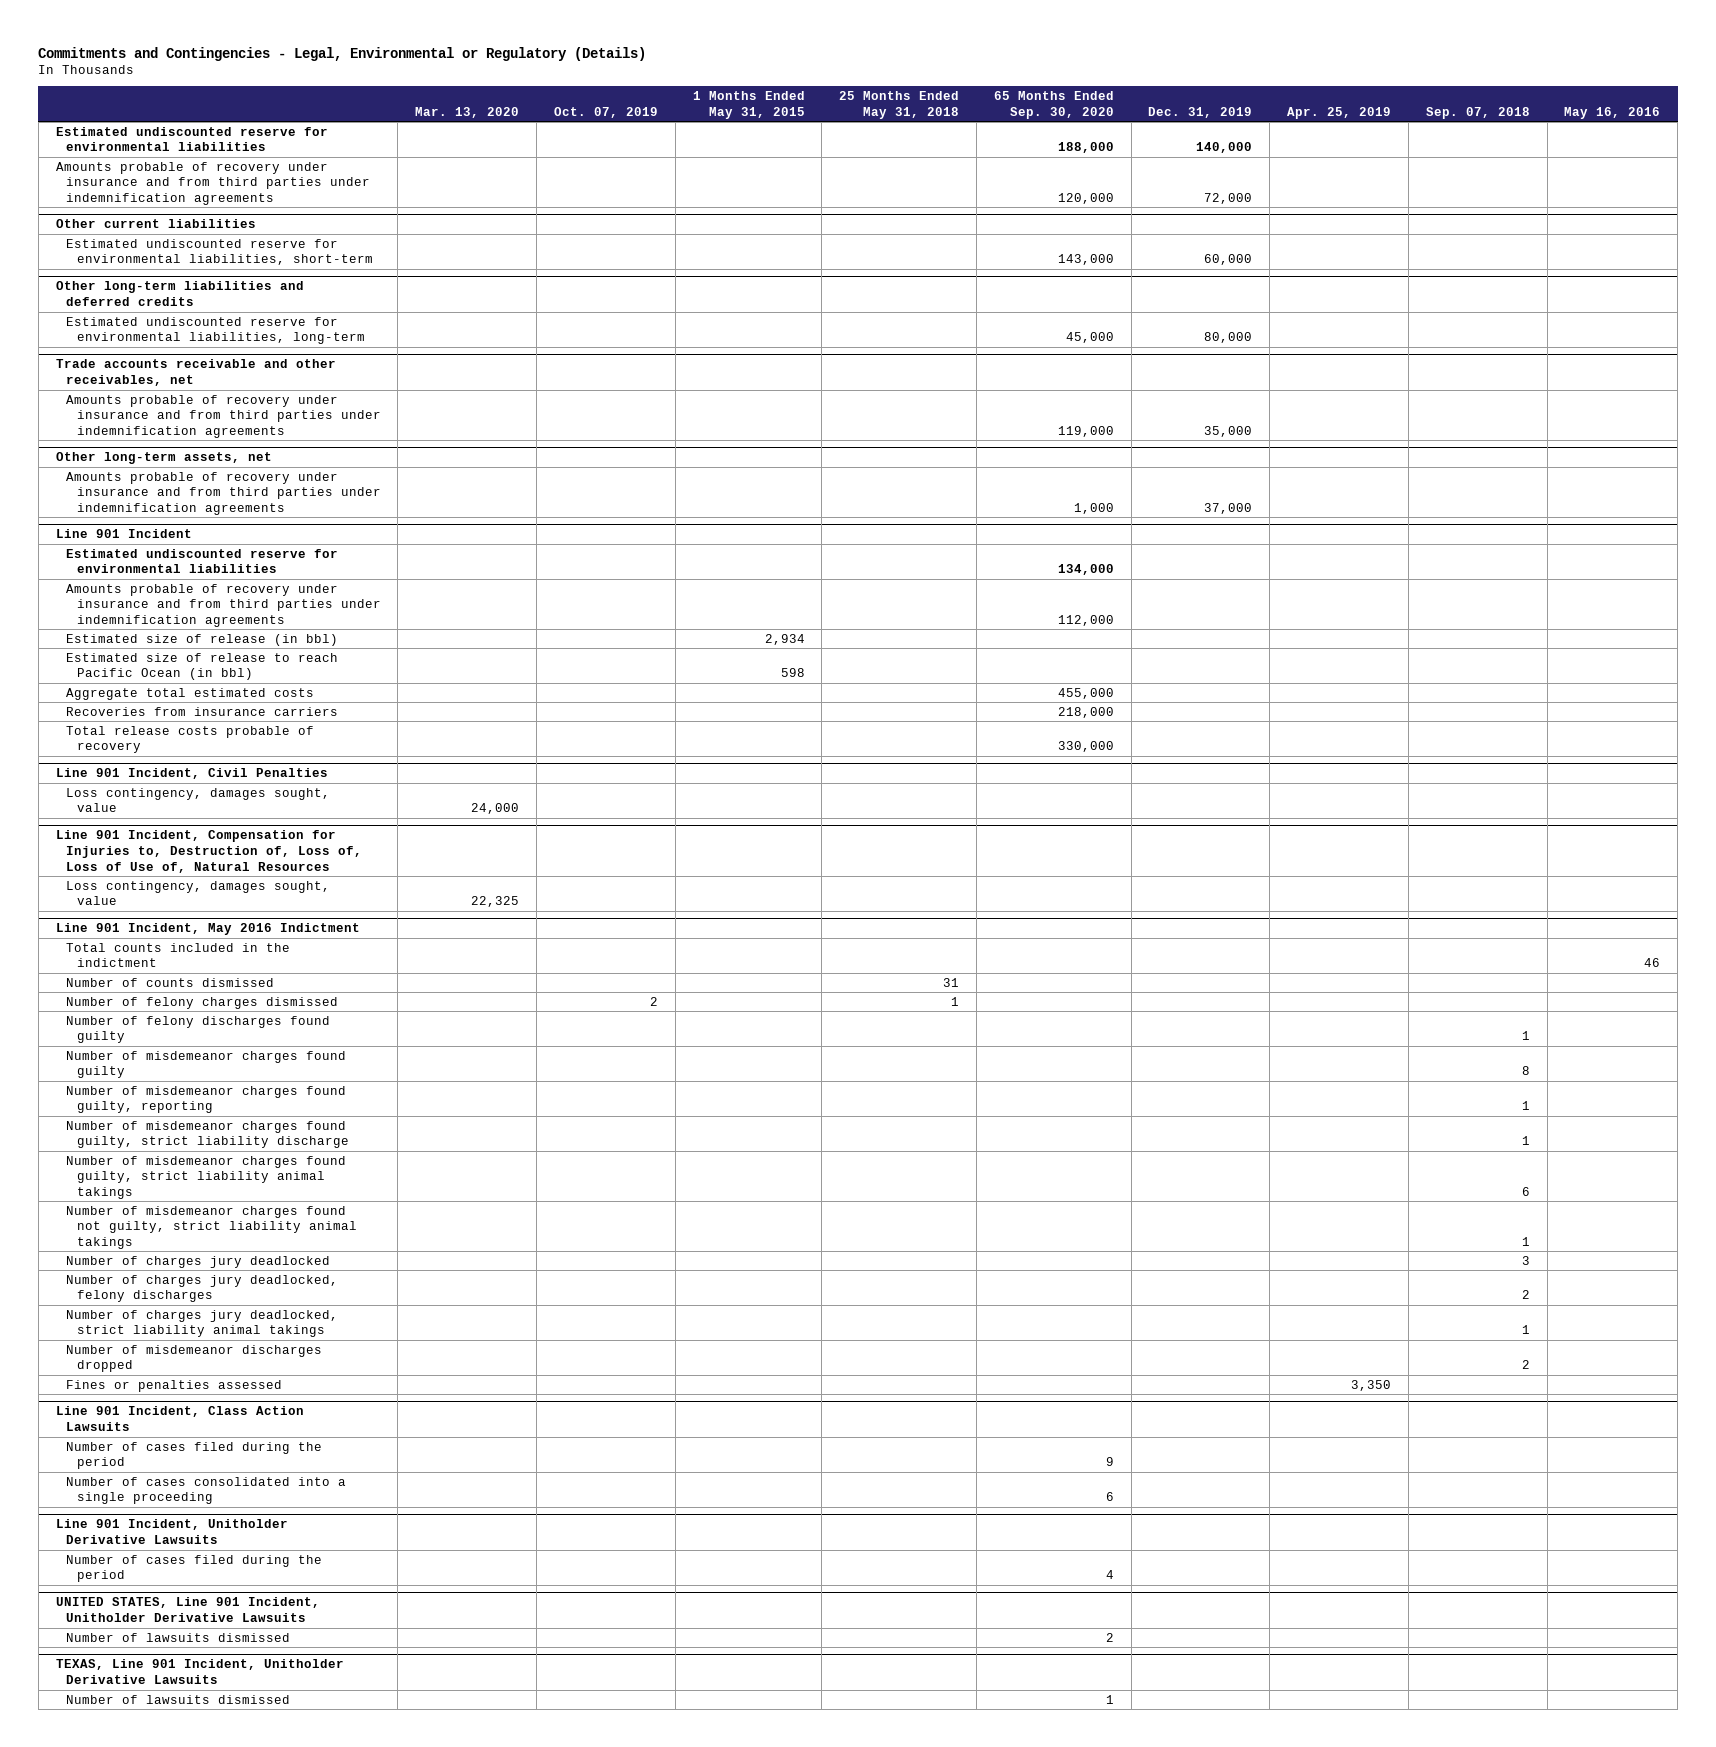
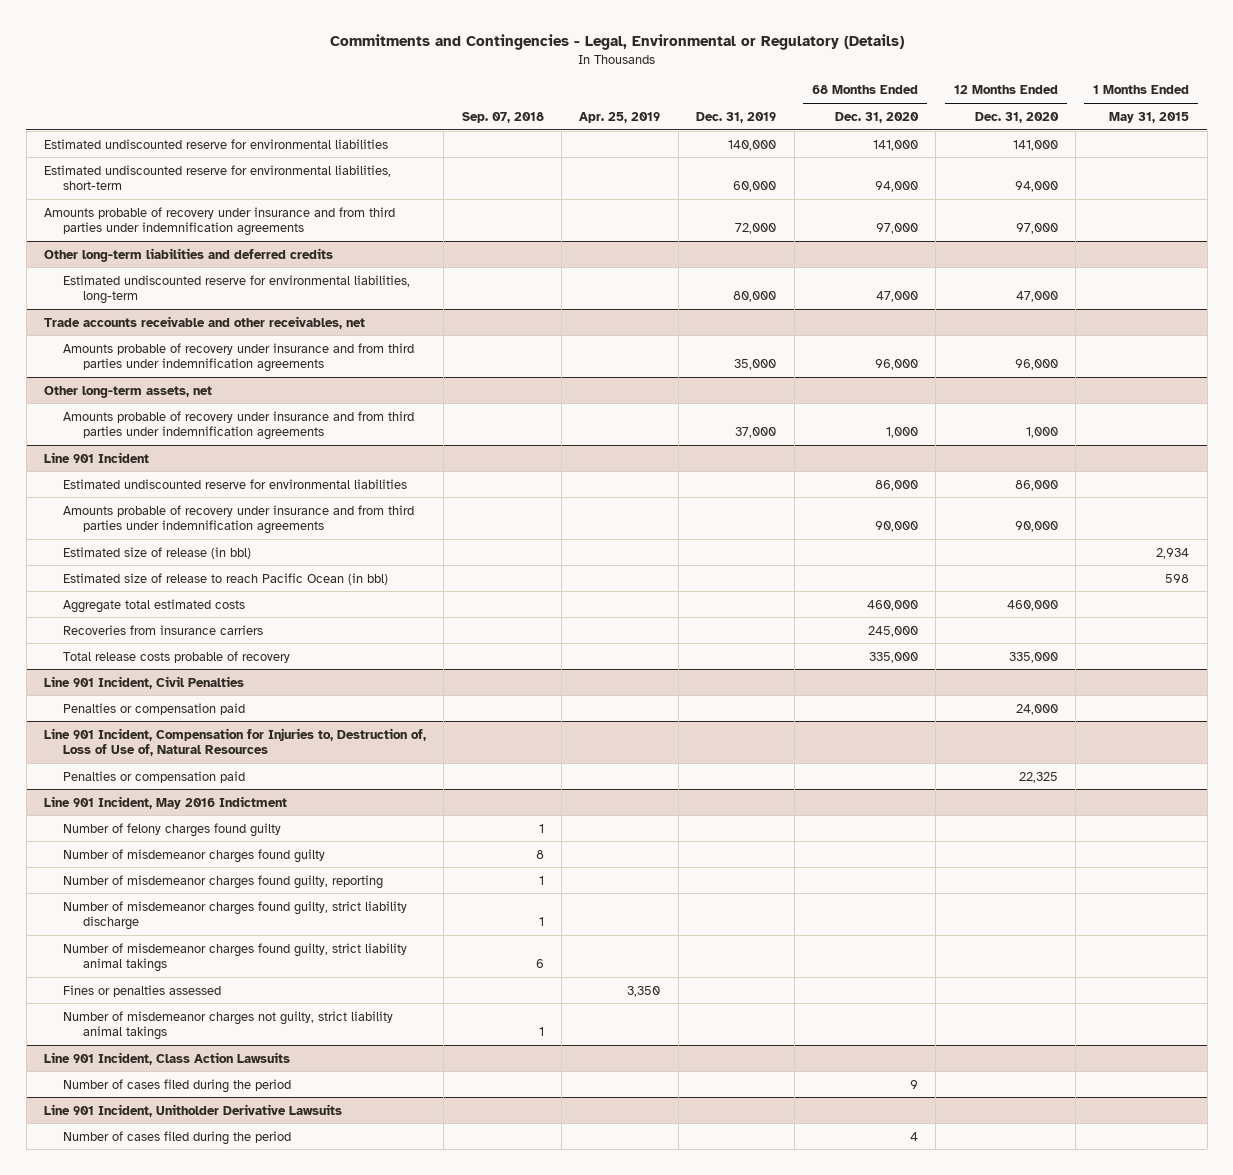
- | Mar. 13, 2020 | Oct. 07, 2019 | 1 Months Ended May 31, 2015 | 25 Months Ended May 31, 2018 | 65 Months Ended Sep. 30, 2020 | Dec. 31, 2019 | Apr. 25, 2019 | Sep. 07, 2018 | May 16, 2016
+ | Sep. 07, 2018 | Apr. 25, 2019 | Dec. 31, 2019 | 68 Months Ended Dec. 31, 2020 | 12 Months Ended Dec. 31, 2020 | 1 Months Ended May 31, 2015
+ Estimated undiscounted reserve for environmental liabilities, short-term | | | 60,000 | 94,000 | 94,000 |
- Other current liabilities
- Estimated undiscounted reserve for environmental liabilities, short-term | | | | | 143,000 | 60,000 | | |
@ Line 901 Incident, Civil Penalties
- Loss contingency, damages sought, value | 24,000 | | | | | | | |
- Line 901 Incident, Compensation for Injuries to, Destruction of, Loss of, Loss of Use of, Natural Resources
- Loss contingency, damages sought, value | 22,325 | | | | | | | |
@ Line 901 Incident, Civil Penalties
+ Penalties or compensation paid | | | | | 24,000 |
+ Line 901 Incident, Compensation for Injuries to, Destruction of, Loss of Use of, Natural Resources
+ Penalties or compensation paid | | | | | 22,325 |
@ Line 901 Incident, May 2016 Indictment
- Total counts included in the indictment | | | | | | | | | 46
- Number of counts dismissed | | | | 31 | | | | |
- Number of felony charges dismissed | | 2 | | 1 | | | | |
- Number of felony discharges found guilty | | | | | | | | 1 |
+ Number of felony charges found guilty | 1 | | | | |
- Number of misdemeanor charges found not guilty, strict liability animal takings | | | | | | | | 1 |
- Number of charges jury deadlocked | | | | | | | | 3 |
- Number of charges jury deadlocked, felony discharges | | | | | | | | 2 |
- Number of charges jury deadlocked, strict liability animal takings | | | | | | | | 1 |
- Number of misdemeanor discharges dropped | | | | | | | | 2 |
+ Number of misdemeanor charges not guilty, strict liability animal takings | 1 | | | | |
@ Line 901 Incident, Class Action Lawsuits
- Number of cases consolidated into a single proceeding | | | | | 6 | | | |
- UNITED STATES, Line 901 Incident, Unitholder Derivative Lawsuits
- Number of lawsuits dismissed | | | | | 2 | | | |
- TEXAS, Line 901 Incident, Unitholder Derivative Lawsuits
- Number of lawsuits dismissed | | | | | 1 | | | |

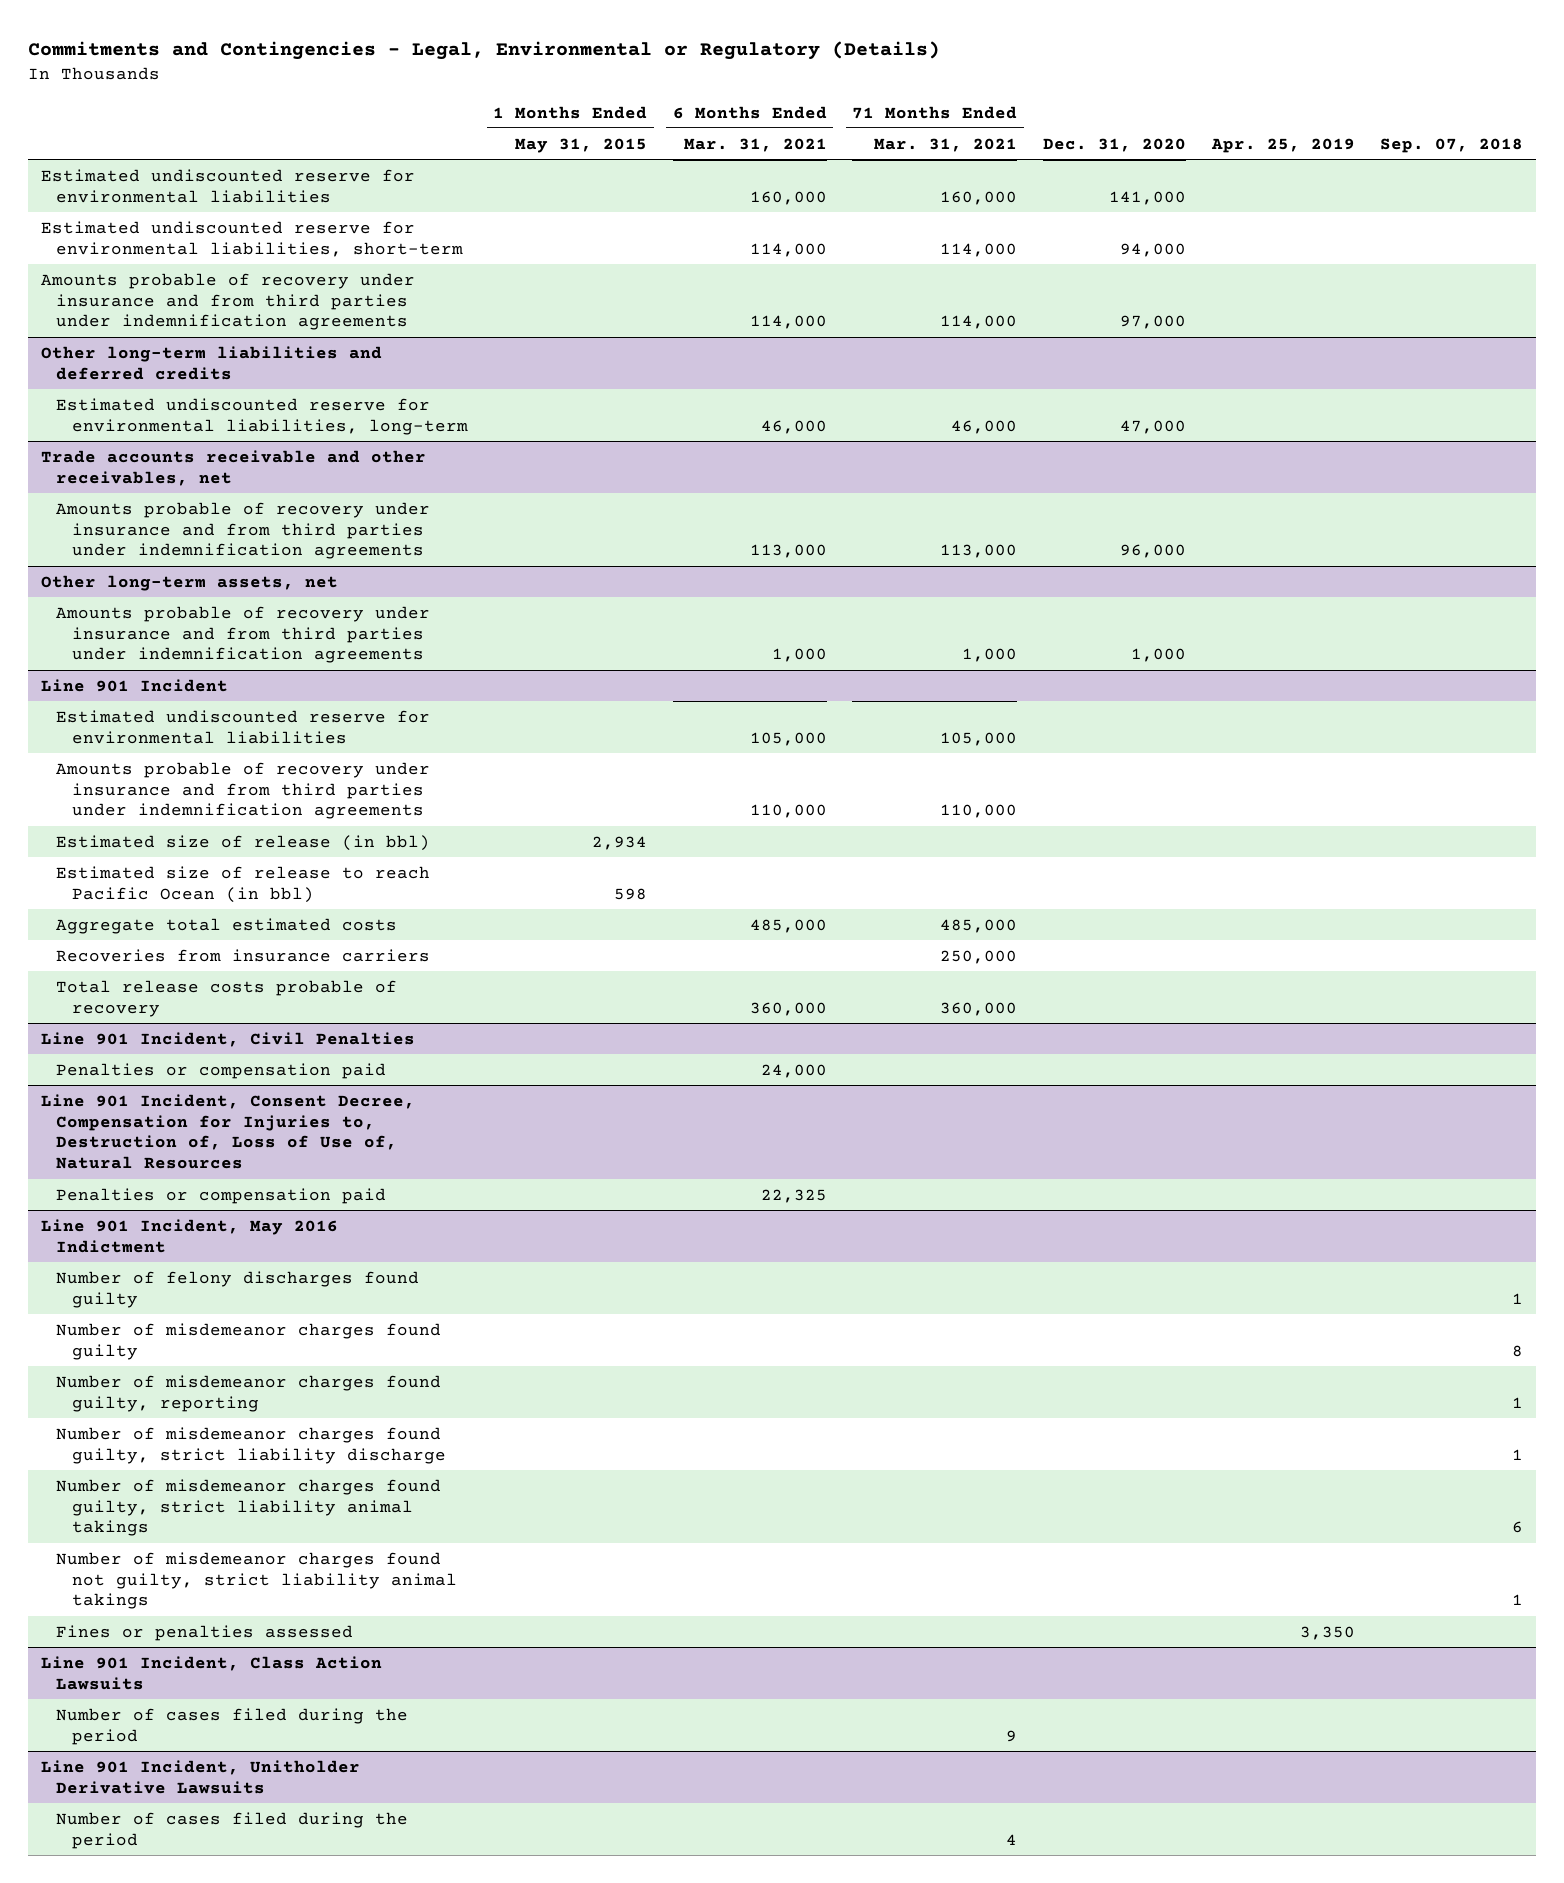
- | Sep. 07, 2018 | Apr. 25, 2019 | Dec. 31, 2019 | 68 Months Ended Dec. 31, 2020 | 12 Months Ended Dec. 31, 2020 | 1 Months Ended May 31, 2015
+ | 1 Months Ended May 31, 2015 | 6 Months Ended Mar. 31, 2021 | 71 Months Ended Mar. 31, 2021 | Dec. 31, 2020 | Apr. 25, 2019 | Sep. 07, 2018
- Line 901 Incident, Compensation for Injuries to, Destruction of, Loss of Use of, Natural Resources
+ Line 901 Incident, Consent Decree, Compensation for Injuries to, Destruction of, Loss of Use of, Natural Resources
@ Line 901 Incident, May 2016 Indictment
- Number of felony charges found guilty | 1 | | | | |
+ Number of felony discharges found guilty | | | | | | 1
+ Number of misdemeanor charges found not guilty, strict liability animal takings | | | | | | 1
- Number of misdemeanor charges not guilty, strict liability animal takings | 1 | | | | |

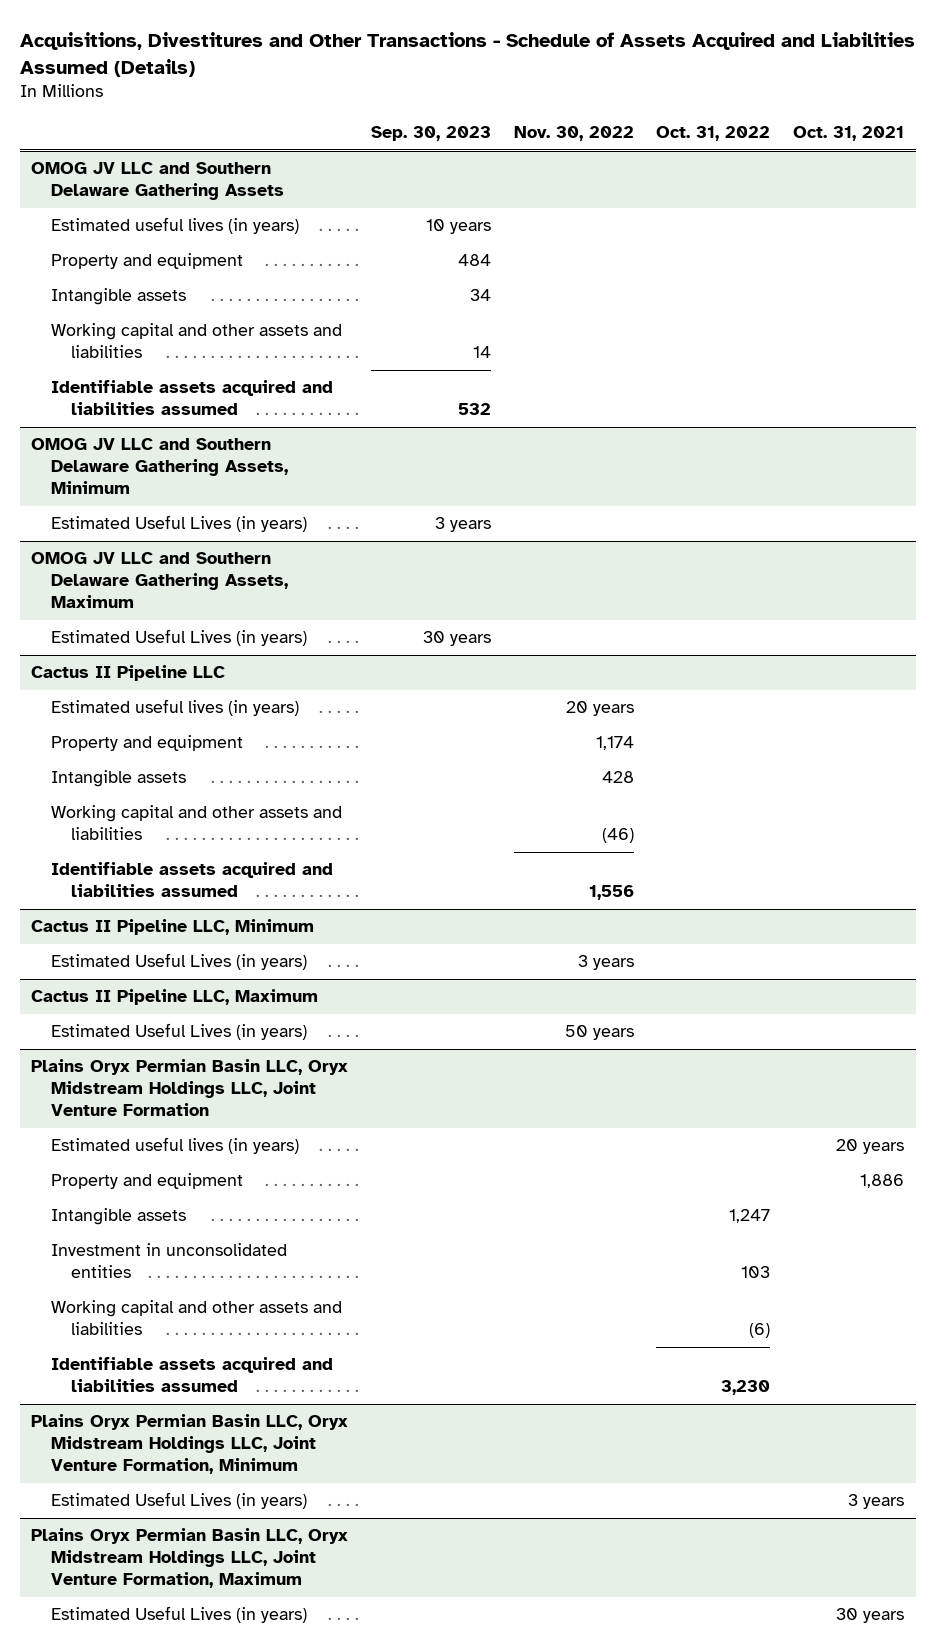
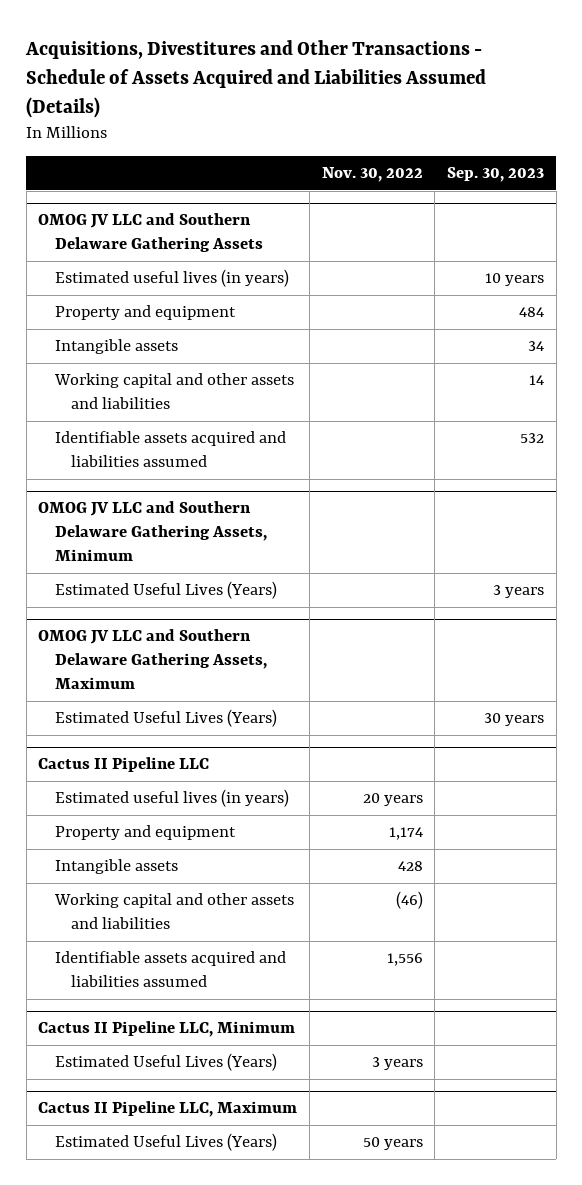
- | Sep. 30, 2023 | Nov. 30, 2022 | Oct. 31, 2022 | Oct. 31, 2021
+ | Nov. 30, 2022 | Sep. 30, 2023
@ OMOG JV LLC and Southern Delaware Gathering Assets, Minimum
- Estimated Useful Lives (in years) | 3 years | | |
+ Estimated Useful Lives (Years) | | 3 years
@ OMOG JV LLC and Southern Delaware Gathering Assets, Maximum
- Estimated Useful Lives (in years) | 30 years | | |
+ Estimated Useful Lives (Years) | | 30 years
@ Cactus II Pipeline LLC, Minimum
- Estimated Useful Lives (in years) | | 3 years | |
+ Estimated Useful Lives (Years) | 3 years |
@ Cactus II Pipeline LLC, Maximum
- Estimated Useful Lives (in years) | | 50 years | |
- Plains Oryx Permian Basin LLC, Oryx Midstream Holdings LLC, Joint Venture Formation
- Estimated useful lives (in years) | | | | 20 years
- Property and equipment | | | | 1,886
- Intangible assets | | | 1,247 |
- Investment in unconsolidated entities | | | 103 |
- Working capital and other assets and liabilities | | | (6) |
- Identifiable assets acquired and liabilities assumed | | | 3,230 |
- Plains Oryx Permian Basin LLC, Oryx Midstream Holdings LLC, Joint Venture Formation, Minimum
- Estimated Useful Lives (in years) | | | | 3 years
- Plains Oryx Permian Basin LLC, Oryx Midstream Holdings LLC, Joint Venture Formation, Maximum
- Estimated Useful Lives (in years) | | | | 30 years
@ Cactus II Pipeline LLC, Maximum
+ Estimated Useful Lives (Years) | 50 years |

